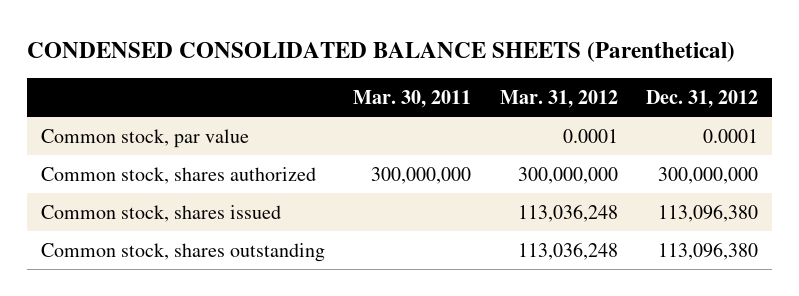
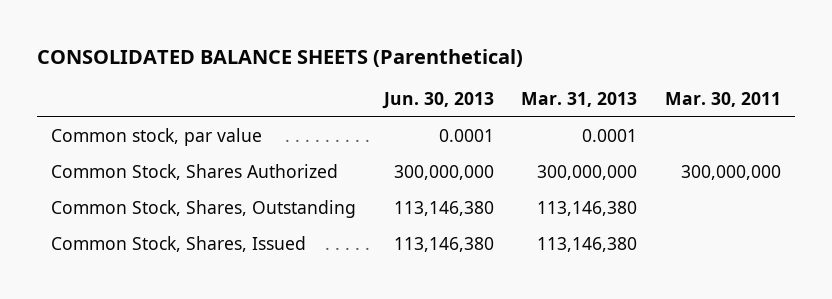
- CONDENSED CONSOLIDATED BALANCE SHEETS (Parenthetical)
+ CONSOLIDATED BALANCE SHEETS (Parenthetical)
- | Mar. 30, 2011 | Mar. 31, 2012 | Dec. 31, 2012
+ | Jun. 30, 2013 | Mar. 31, 2013 | Mar. 30, 2011
- Common stock, shares authorized | 300,000,000 | 300,000,000 | 300,000,000
- Common stock, shares issued | | 113,036,248 | 113,096,380
- Common stock, shares outstanding | | 113,036,248 | 113,096,380
+ Common Stock, Shares Authorized | 300,000,000 | 300,000,000 | 300,000,000
+ Common Stock, Shares, Outstanding | 113,146,380 | 113,146,380 |
+ Common Stock, Shares, Issued | 113,146,380 | 113,146,380 |

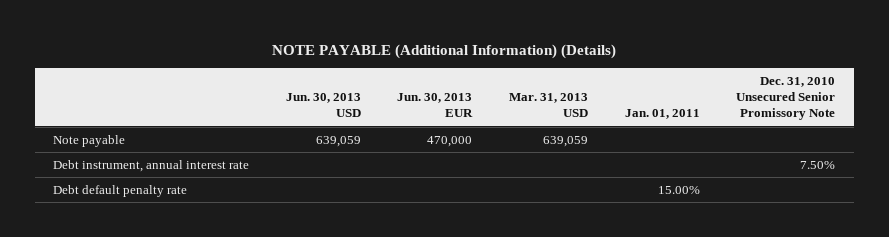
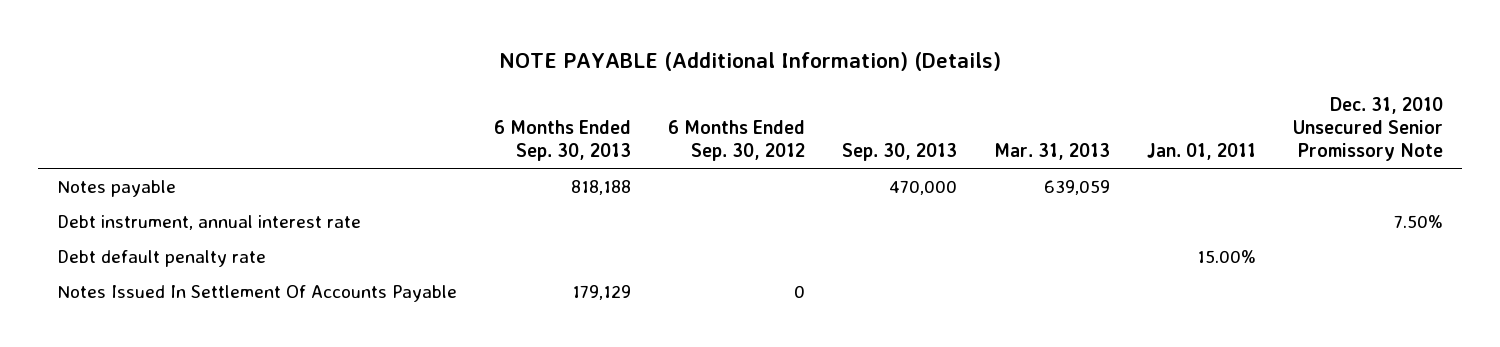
- | Jun. 30, 2013 USD | Jun. 30, 2013 EUR | Mar. 31, 2013 USD | Jan. 01, 2011 | Dec. 31, 2010 Unsecured Senior Promissory Note
+ | 6 Months Ended Sep. 30, 2013 | 6 Months Ended Sep. 30, 2012 | Sep. 30, 2013 | Mar. 31, 2013 | Jan. 01, 2011 | Dec. 31, 2010 Unsecured Senior Promissory Note
- Note payable | 639,059 | 470,000 | 639,059 | |
+ Notes payable | 818,188 | | 470,000 | 639,059 | |
+ Notes Issued In Settlement Of Accounts Payable | 179,129 | 0 | | | |

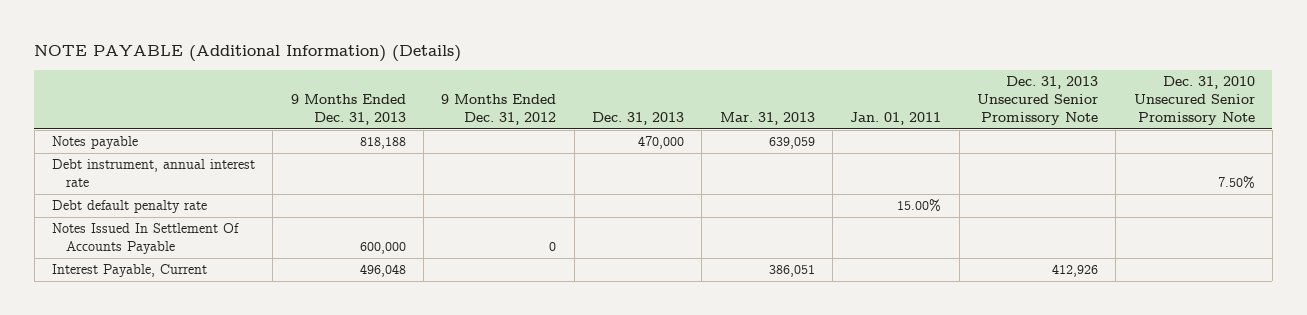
- | 6 Months Ended Sep. 30, 2013 | 6 Months Ended Sep. 30, 2012 | Sep. 30, 2013 | Mar. 31, 2013 | Jan. 01, 2011 | Dec. 31, 2010 Unsecured Senior Promissory Note
+ | 9 Months Ended Dec. 31, 2013 | 9 Months Ended Dec. 31, 2012 | Dec. 31, 2013 | Mar. 31, 2013 | Jan. 01, 2011 | Dec. 31, 2013 Unsecured Senior Promissory Note | Dec. 31, 2010 Unsecured Senior Promissory Note
+ Interest Payable, Current | 496,048 | | | 386,051 | | 412,926 |

